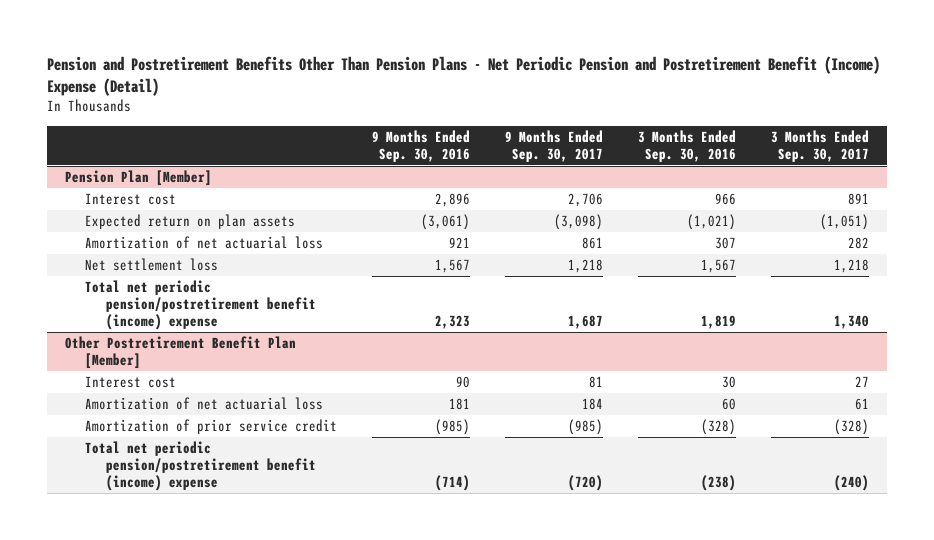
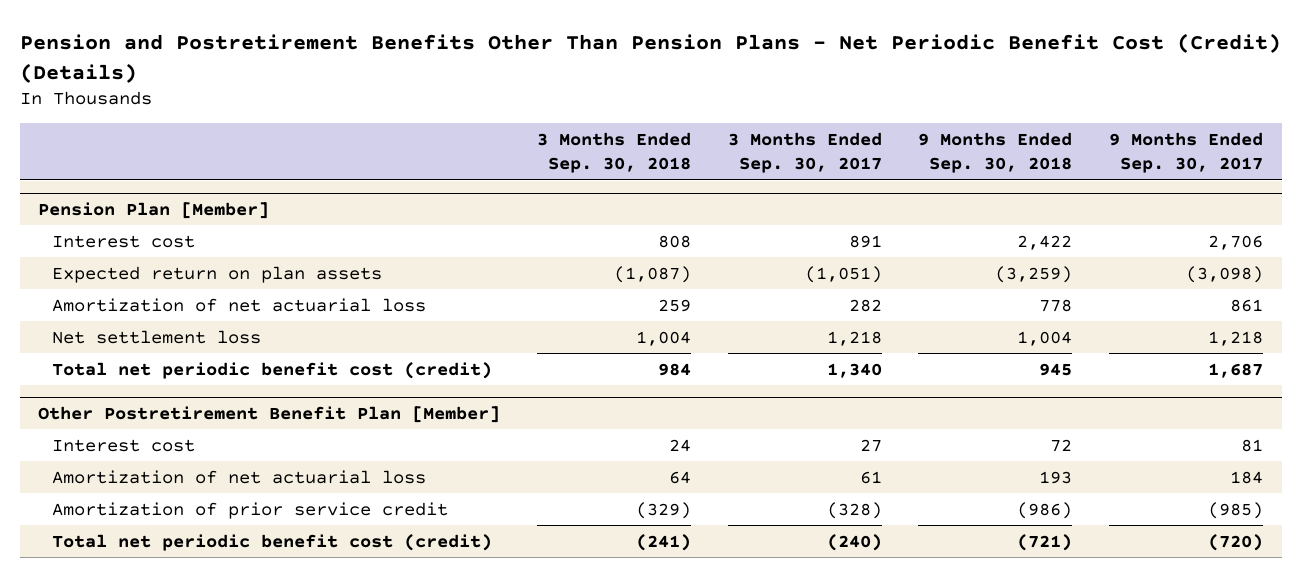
- Pension and Postretirement Benefits Other Than Pension Plans - Net Periodic Pension and Postretirement Benefit (Income) Expense (Detail)
+ Pension and Postretirement Benefits Other Than Pension Plans - Net Periodic Benefit Cost (Credit) (Details)
- | 9 Months Ended Sep. 30, 2016 | 9 Months Ended Sep. 30, 2017 | 3 Months Ended Sep. 30, 2016 | 3 Months Ended Sep. 30, 2017
+ | 3 Months Ended Sep. 30, 2018 | 3 Months Ended Sep. 30, 2017 | 9 Months Ended Sep. 30, 2018 | 9 Months Ended Sep. 30, 2017
@ Pension Plan [Member]
- Total net periodic pension/postretirement benefit (income) expense | 2,323 | 1,687 | 1,819 | 1,340
+ Total net periodic benefit cost (credit) | 984 | 1,340 | 945 | 1,687
@ Other Postretirement Benefit Plan [Member]
- Total net periodic pension/postretirement benefit (income) expense | (714) | (720) | (238) | (240)
+ Total net periodic benefit cost (credit) | (241) | (240) | (721) | (720)

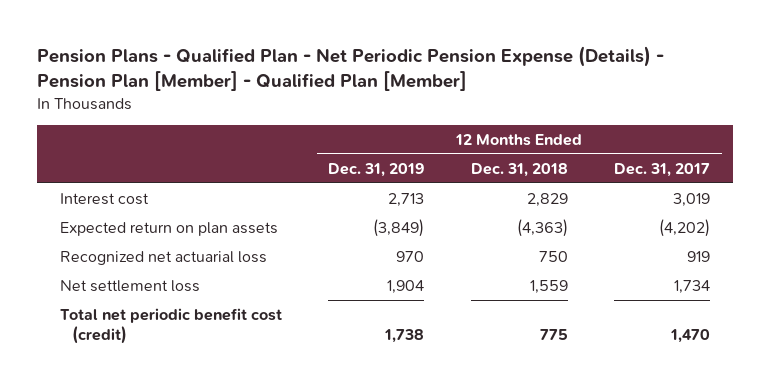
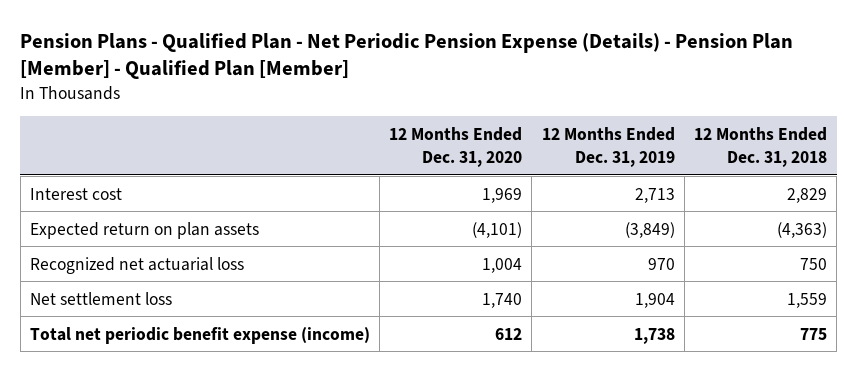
- | 12 Months Ended Dec. 31, 2019 | 12 Months Ended Dec. 31, 2018 | 12 Months Ended Dec. 31, 2017
+ | 12 Months Ended Dec. 31, 2020 | 12 Months Ended Dec. 31, 2019 | 12 Months Ended Dec. 31, 2018
- Total net periodic benefit cost (credit) | 1,738 | 775 | 1,470
+ Total net periodic benefit expense (income) | 612 | 1,738 | 775

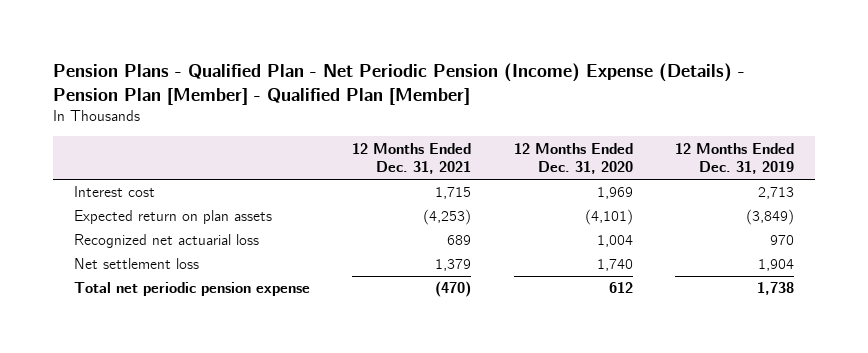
- Pension Plans - Qualified Plan - Net Periodic Pension Expense (Details) - Pension Plan [Member] - Qualified Plan [Member]
+ Pension Plans - Qualified Plan - Net Periodic Pension (Income) Expense (Details) - Pension Plan [Member] - Qualified Plan [Member]
- | 12 Months Ended Dec. 31, 2020 | 12 Months Ended Dec. 31, 2019 | 12 Months Ended Dec. 31, 2018
+ | 12 Months Ended Dec. 31, 2021 | 12 Months Ended Dec. 31, 2020 | 12 Months Ended Dec. 31, 2019
- Total net periodic benefit expense (income) | 612 | 1,738 | 775
+ Total net periodic pension expense | (470) | 612 | 1,738

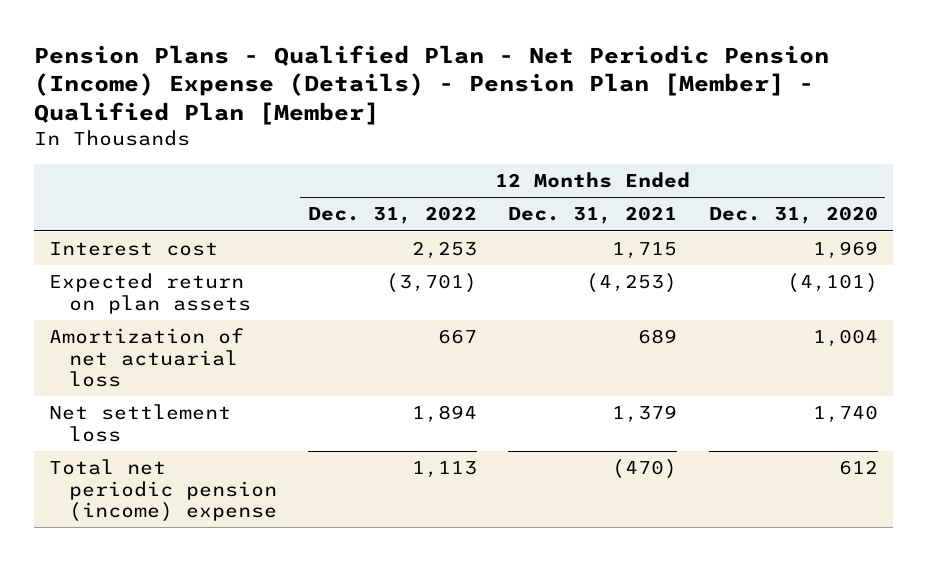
- | 12 Months Ended Dec. 31, 2021 | 12 Months Ended Dec. 31, 2020 | 12 Months Ended Dec. 31, 2019
+ | 12 Months Ended Dec. 31, 2022 | 12 Months Ended Dec. 31, 2021 | 12 Months Ended Dec. 31, 2020
- Recognized net actuarial loss | 689 | 1,004 | 970
+ Amortization of net actuarial loss | 667 | 689 | 1,004
- Total net periodic pension expense | (470) | 612 | 1,738
+ Total net periodic pension (income) expense | 1,113 | (470) | 612

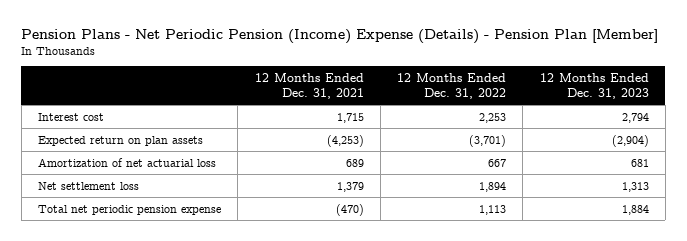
- Pension Plans - Qualified Plan - Net Periodic Pension (Income) Expense (Details) - Pension Plan [Member] - Qualified Plan [Member]
+ Pension Plans - Net Periodic Pension (Income) Expense (Details) - Pension Plan [Member]
- | 12 Months Ended Dec. 31, 2022 | 12 Months Ended Dec. 31, 2021 | 12 Months Ended Dec. 31, 2020
+ | 12 Months Ended Dec. 31, 2021 | 12 Months Ended Dec. 31, 2022 | 12 Months Ended Dec. 31, 2023
- Total net periodic pension (income) expense | 1,113 | (470) | 612
+ Total net periodic pension expense | (470) | 1,113 | 1,884

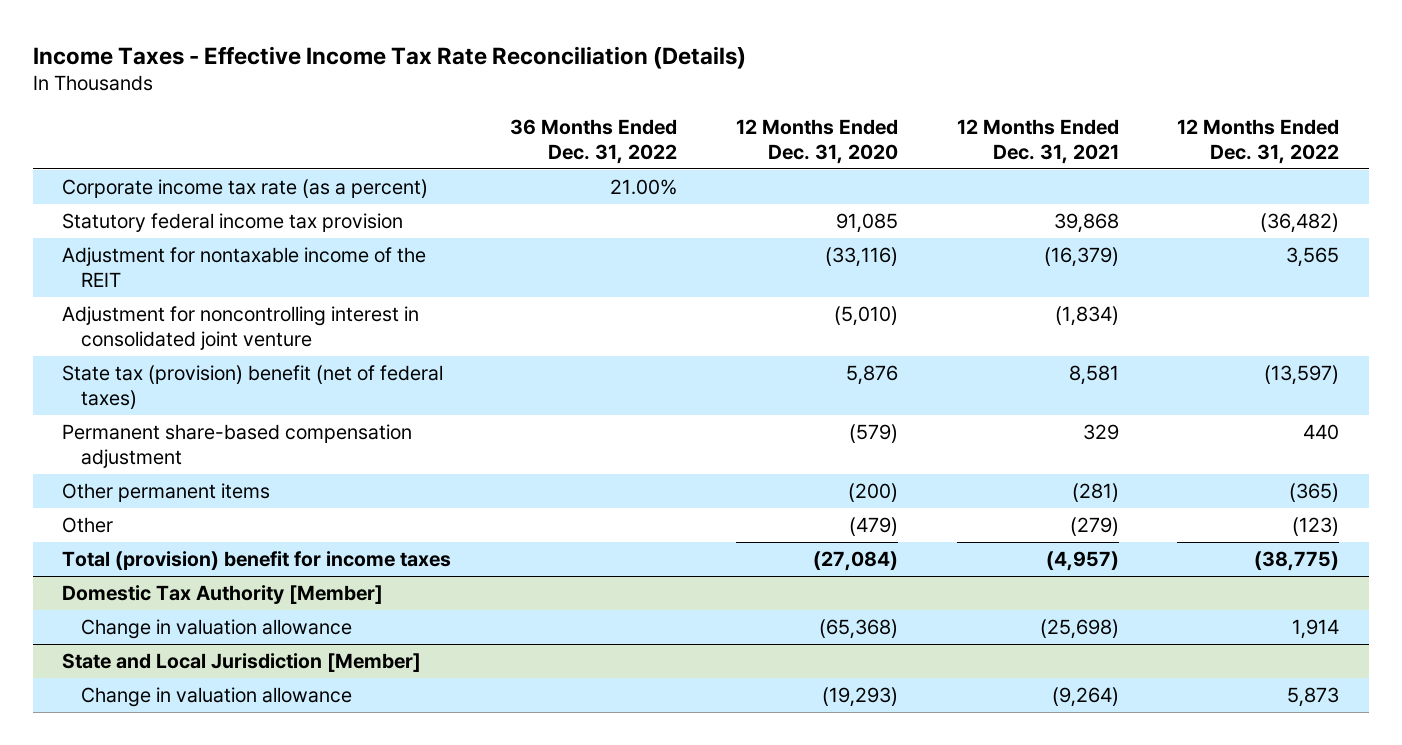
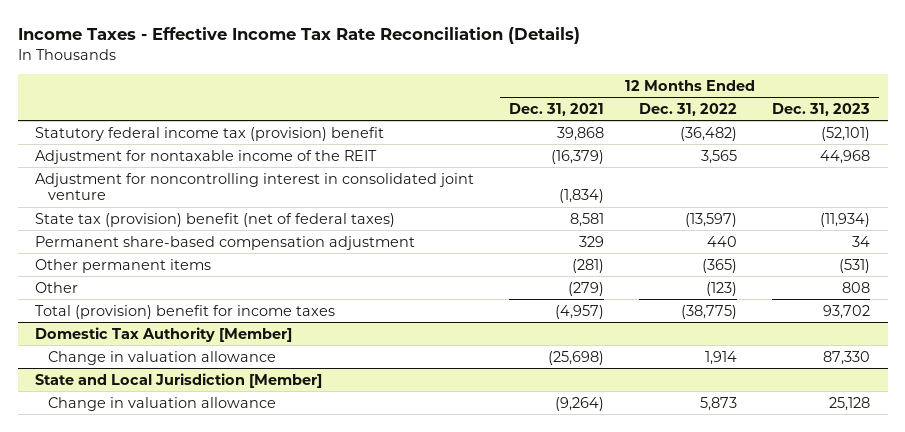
- | 36 Months Ended Dec. 31, 2022 | 12 Months Ended Dec. 31, 2020 | 12 Months Ended Dec. 31, 2021 | 12 Months Ended Dec. 31, 2022
+ | 12 Months Ended Dec. 31, 2021 | 12 Months Ended Dec. 31, 2022 | 12 Months Ended Dec. 31, 2023
- Corporate income tax rate (as a percent) | 21.00% | | |
- Statutory federal income tax provision | | 91,085 | 39,868 | (36,482)
+ Statutory federal income tax (provision) benefit | 39,868 | (36,482) | (52,101)

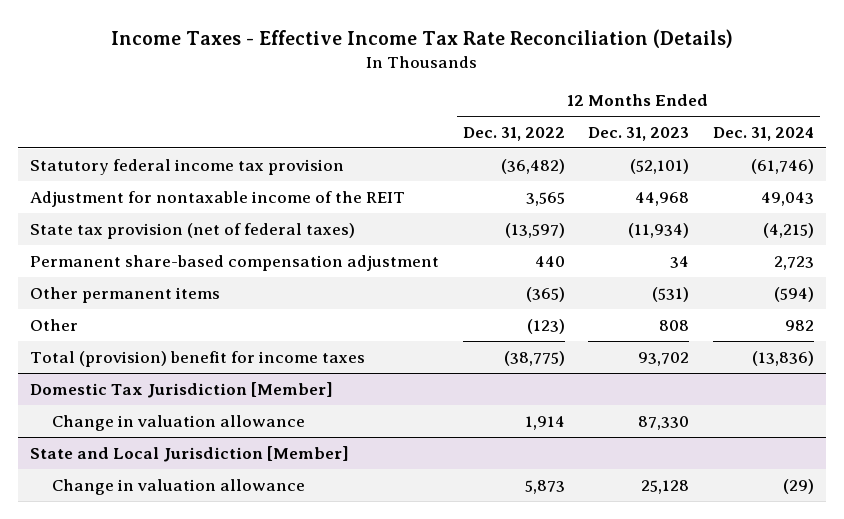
- | 12 Months Ended Dec. 31, 2021 | 12 Months Ended Dec. 31, 2022 | 12 Months Ended Dec. 31, 2023
+ | 12 Months Ended Dec. 31, 2022 | 12 Months Ended Dec. 31, 2023 | 12 Months Ended Dec. 31, 2024
- Statutory federal income tax (provision) benefit | 39,868 | (36,482) | (52,101)
+ Statutory federal income tax provision | (36,482) | (52,101) | (61,746)
- Adjustment for noncontrolling interest in consolidated joint venture | (1,834) | |
- State tax (provision) benefit (net of federal taxes) | 8,581 | (13,597) | (11,934)
+ State tax provision (net of federal taxes) | (13,597) | (11,934) | (4,215)
- Domestic Tax Authority [Member]
+ Domestic Tax Jurisdiction [Member]

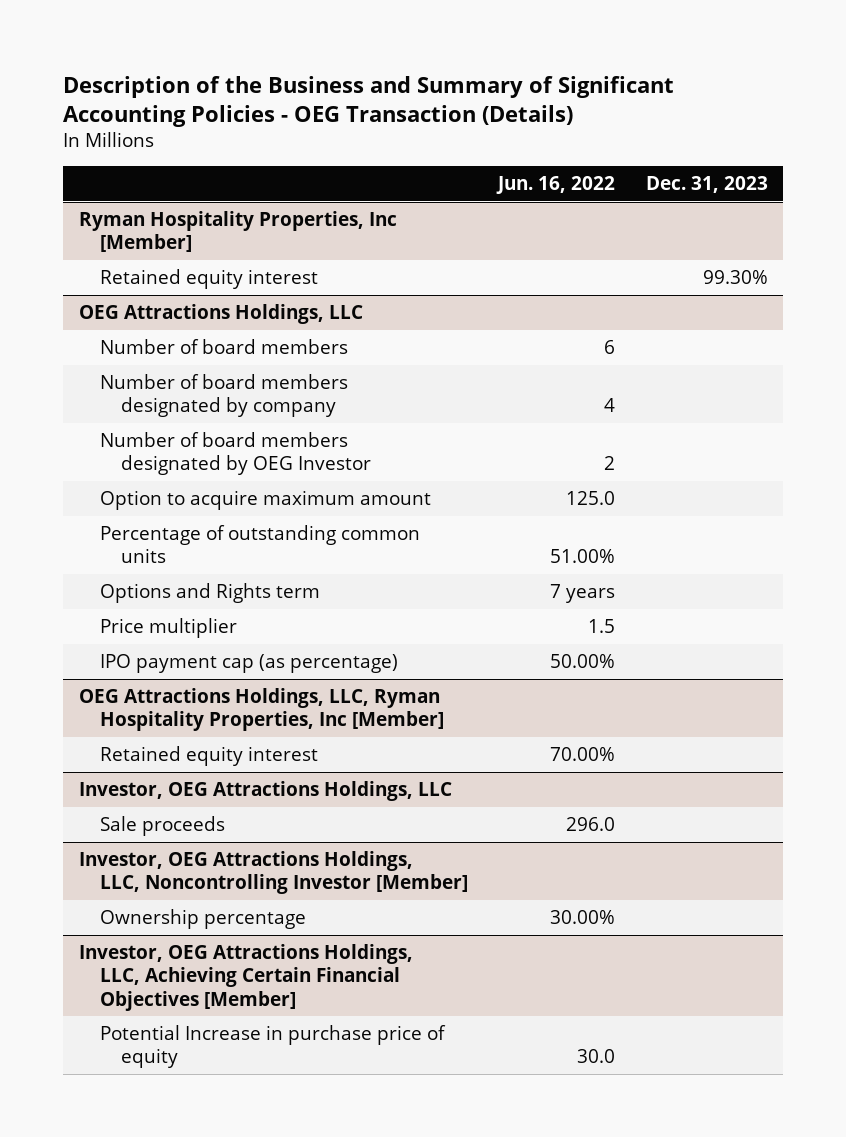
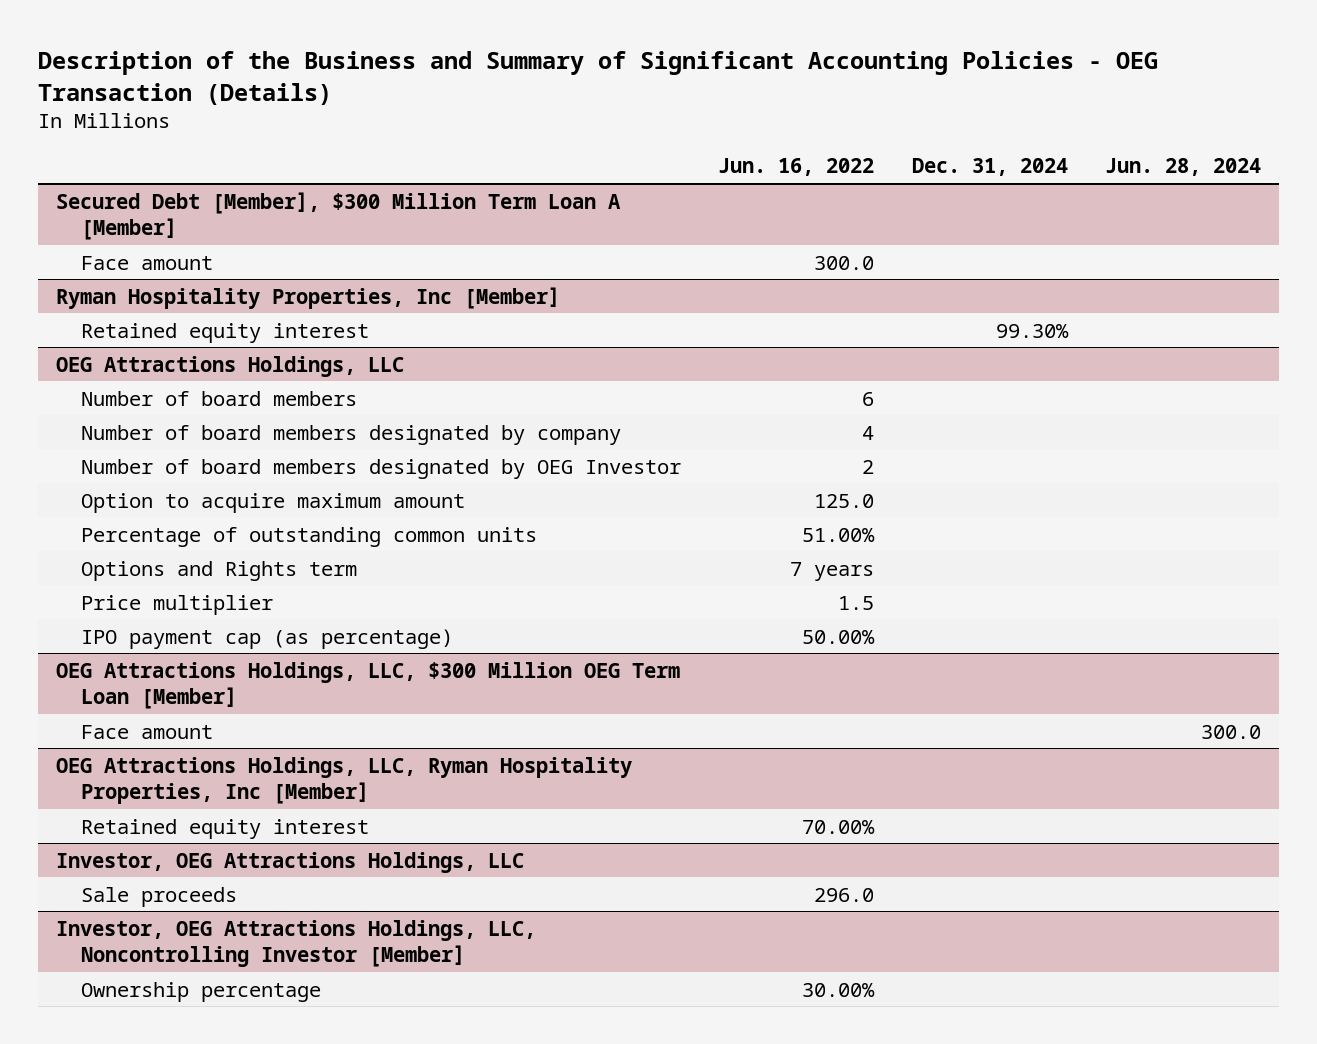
- | Jun. 16, 2022 | Dec. 31, 2023
+ | Jun. 16, 2022 | Dec. 31, 2024 | Jun. 28, 2024
+ Secured Debt [Member], $300 Million Term Loan A [Member]
+ Face amount | 300.0 | |
+ OEG Attractions Holdings, LLC, $300 Million OEG Term Loan [Member]
+ Face amount | | | 300.0
- Investor, OEG Attractions Holdings, LLC, Achieving Certain Financial Objectives [Member]
- Potential Increase in purchase price of equity | 30.0 |

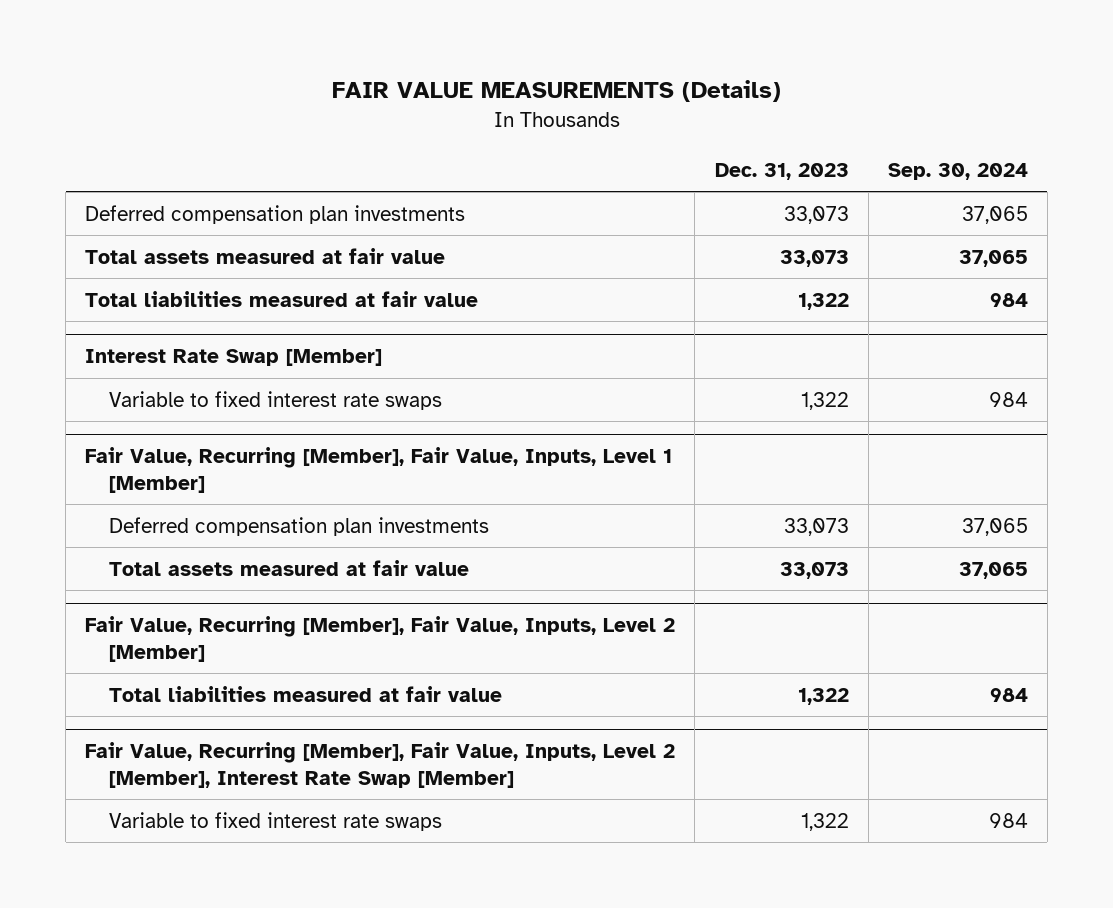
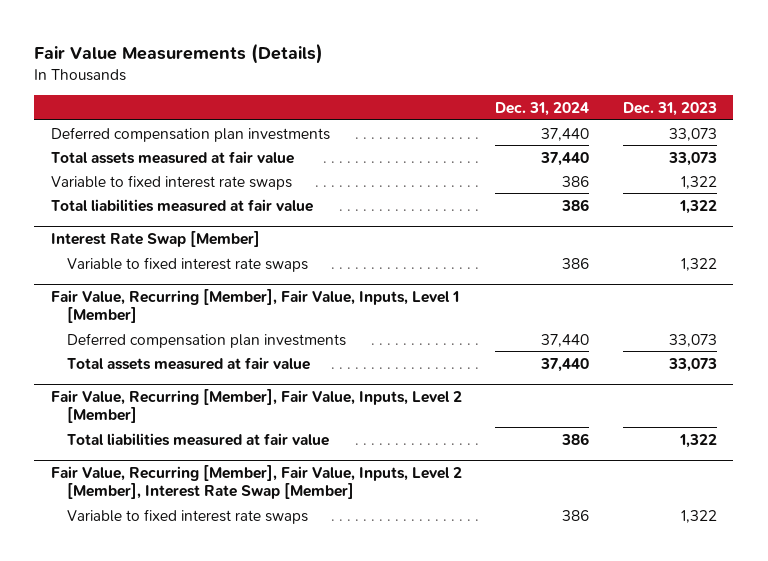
- FAIR VALUE MEASUREMENTS (Details)
+ Fair Value Measurements (Details)
- | Dec. 31, 2023 | Sep. 30, 2024
+ | Dec. 31, 2024 | Dec. 31, 2023
+ Variable to fixed interest rate swaps | 386 | 1,322

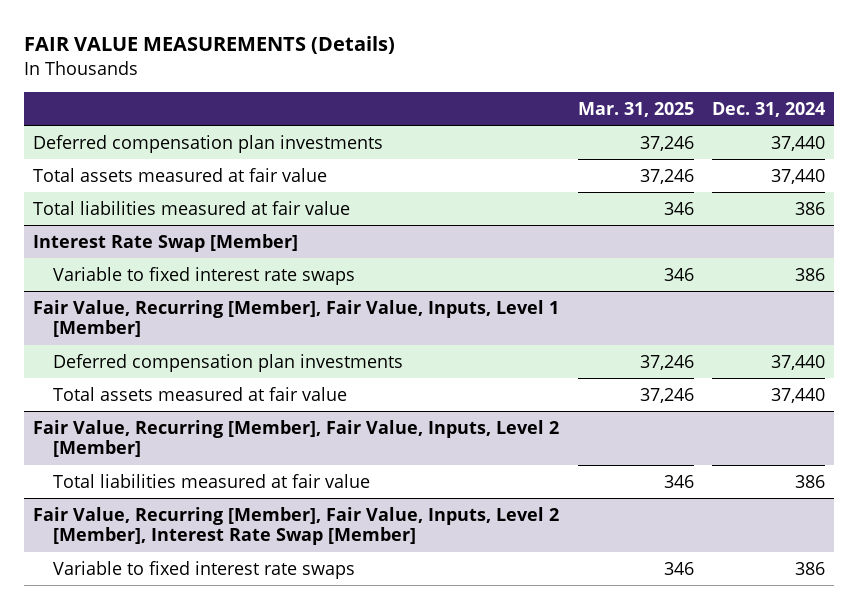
- Fair Value Measurements (Details)
+ FAIR VALUE MEASUREMENTS (Details)
- | Dec. 31, 2024 | Dec. 31, 2023
+ | Mar. 31, 2025 | Dec. 31, 2024
- Variable to fixed interest rate swaps | 386 | 1,322

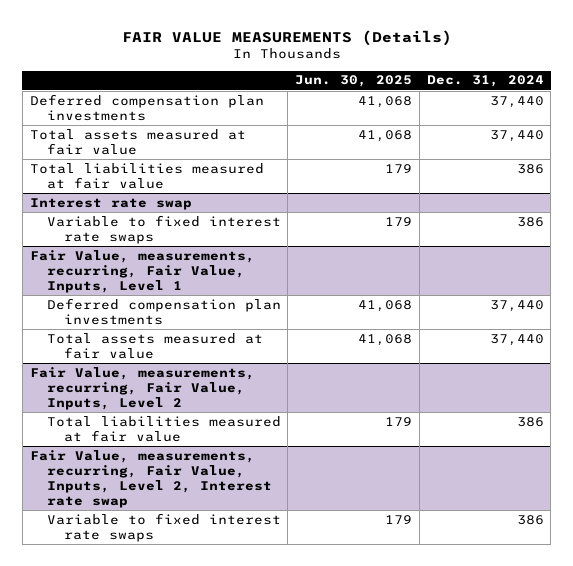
- | Mar. 31, 2025 | Dec. 31, 2024
+ | Jun. 30, 2025 | Dec. 31, 2024
- Interest Rate Swap [Member]
+ Interest rate swap
- Fair Value, Recurring [Member], Fair Value, Inputs, Level 1 [Member]
+ Fair Value, measurements, recurring, Fair Value, Inputs, Level 1
- Fair Value, Recurring [Member], Fair Value, Inputs, Level 2 [Member]
+ Fair Value, measurements, recurring, Fair Value, Inputs, Level 2
- Fair Value, Recurring [Member], Fair Value, Inputs, Level 2 [Member], Interest Rate Swap [Member]
+ Fair Value, measurements, recurring, Fair Value, Inputs, Level 2, Interest rate swap

